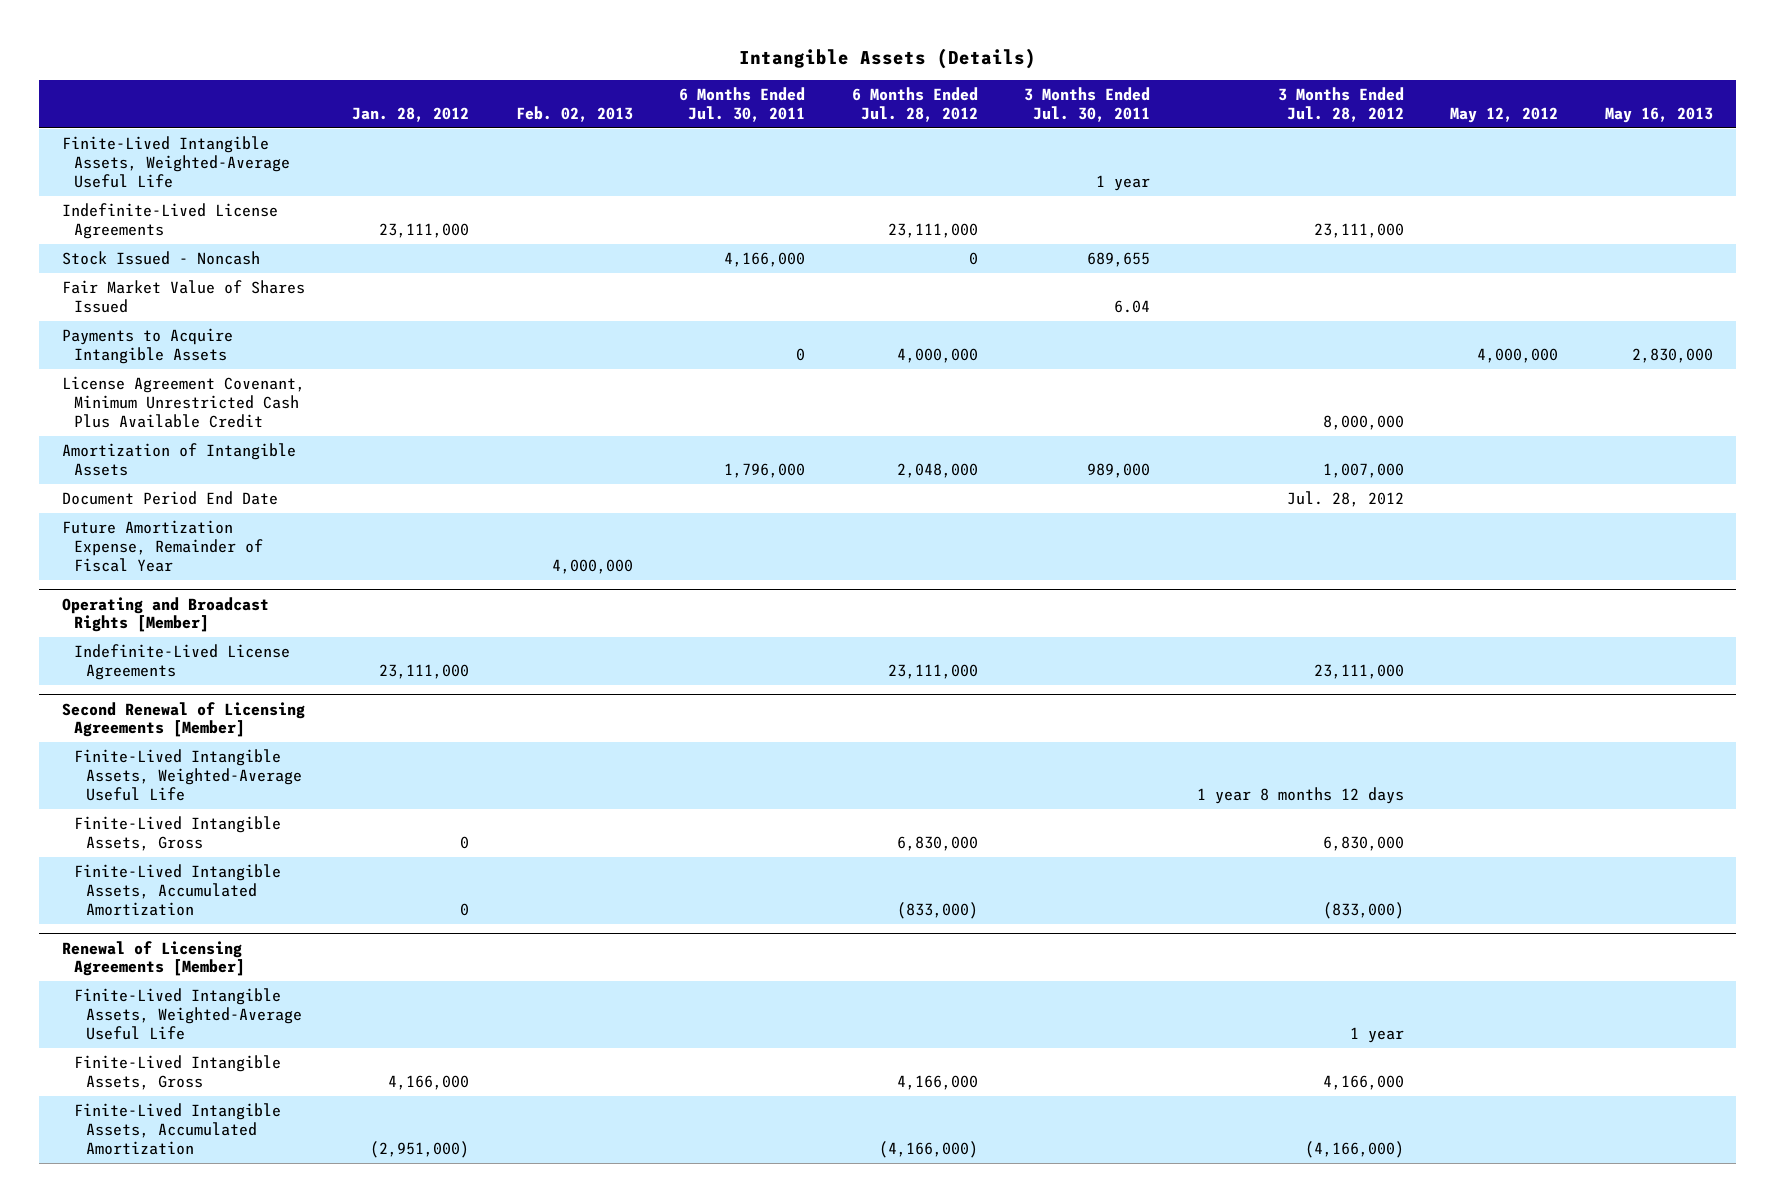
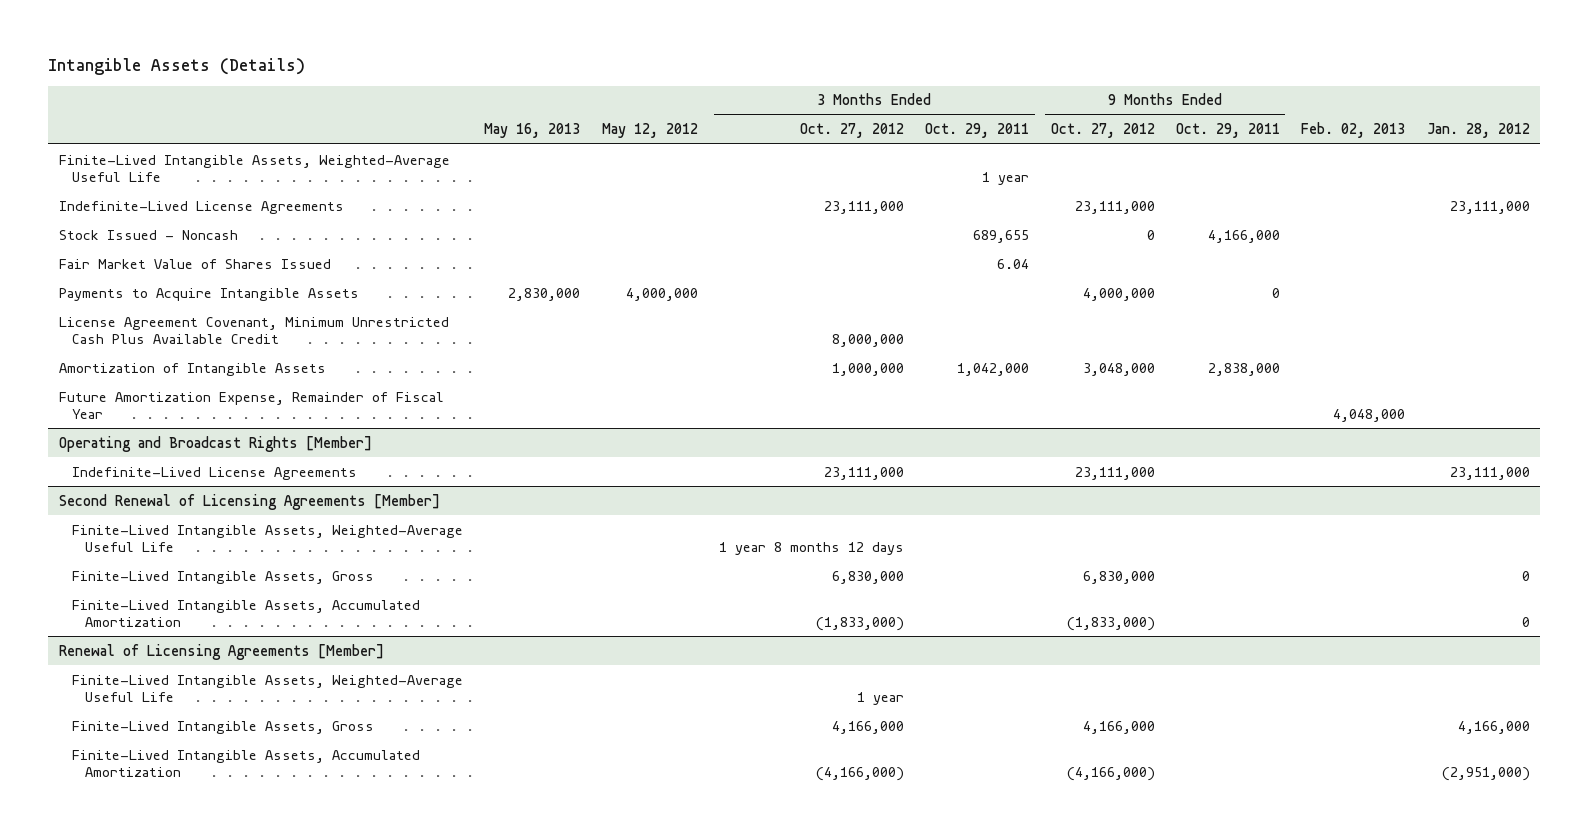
- | Jan. 28, 2012 | Feb. 02, 2013 | 6 Months Ended Jul. 30, 2011 | 6 Months Ended Jul. 28, 2012 | 3 Months Ended Jul. 30, 2011 | 3 Months Ended Jul. 28, 2012 | May 12, 2012 | May 16, 2013
+ | May 16, 2013 | May 12, 2012 | 3 Months Ended Oct. 27, 2012 | 3 Months Ended Oct. 29, 2011 | 9 Months Ended Oct. 27, 2012 | 9 Months Ended Oct. 29, 2011 | Feb. 02, 2013 | Jan. 28, 2012
- Document Period End Date | | | | | | Jul. 28, 2012 | |
- Future Amortization Expense, Remainder of Fiscal Year | | 4,000,000 | | | | | |
+ Future Amortization Expense, Remainder of Fiscal Year | | | | | | | 4,048,000 |

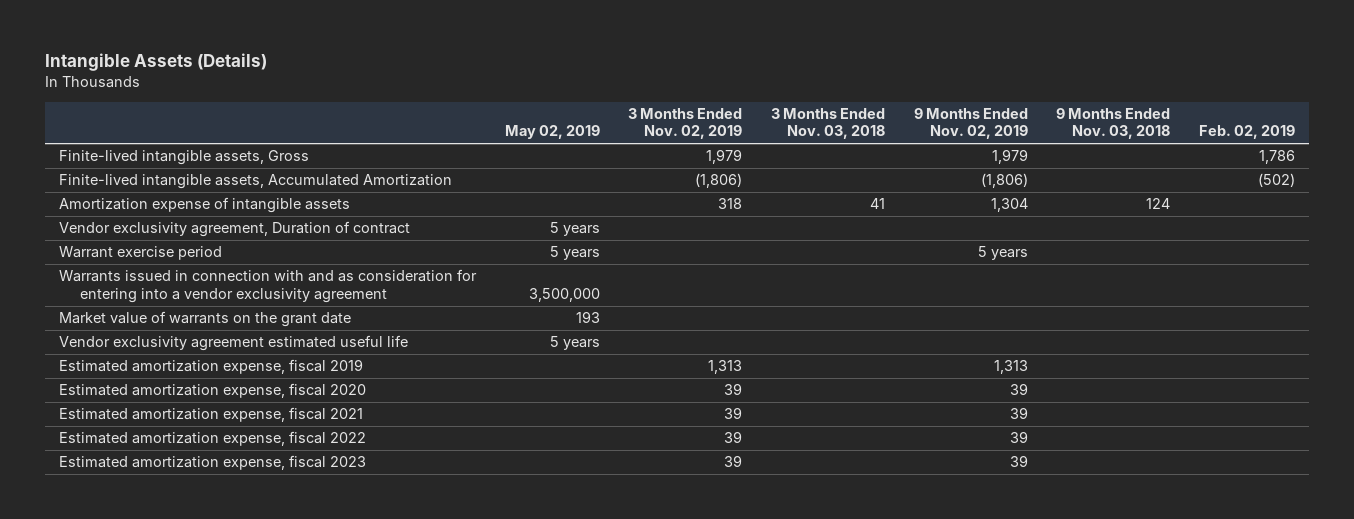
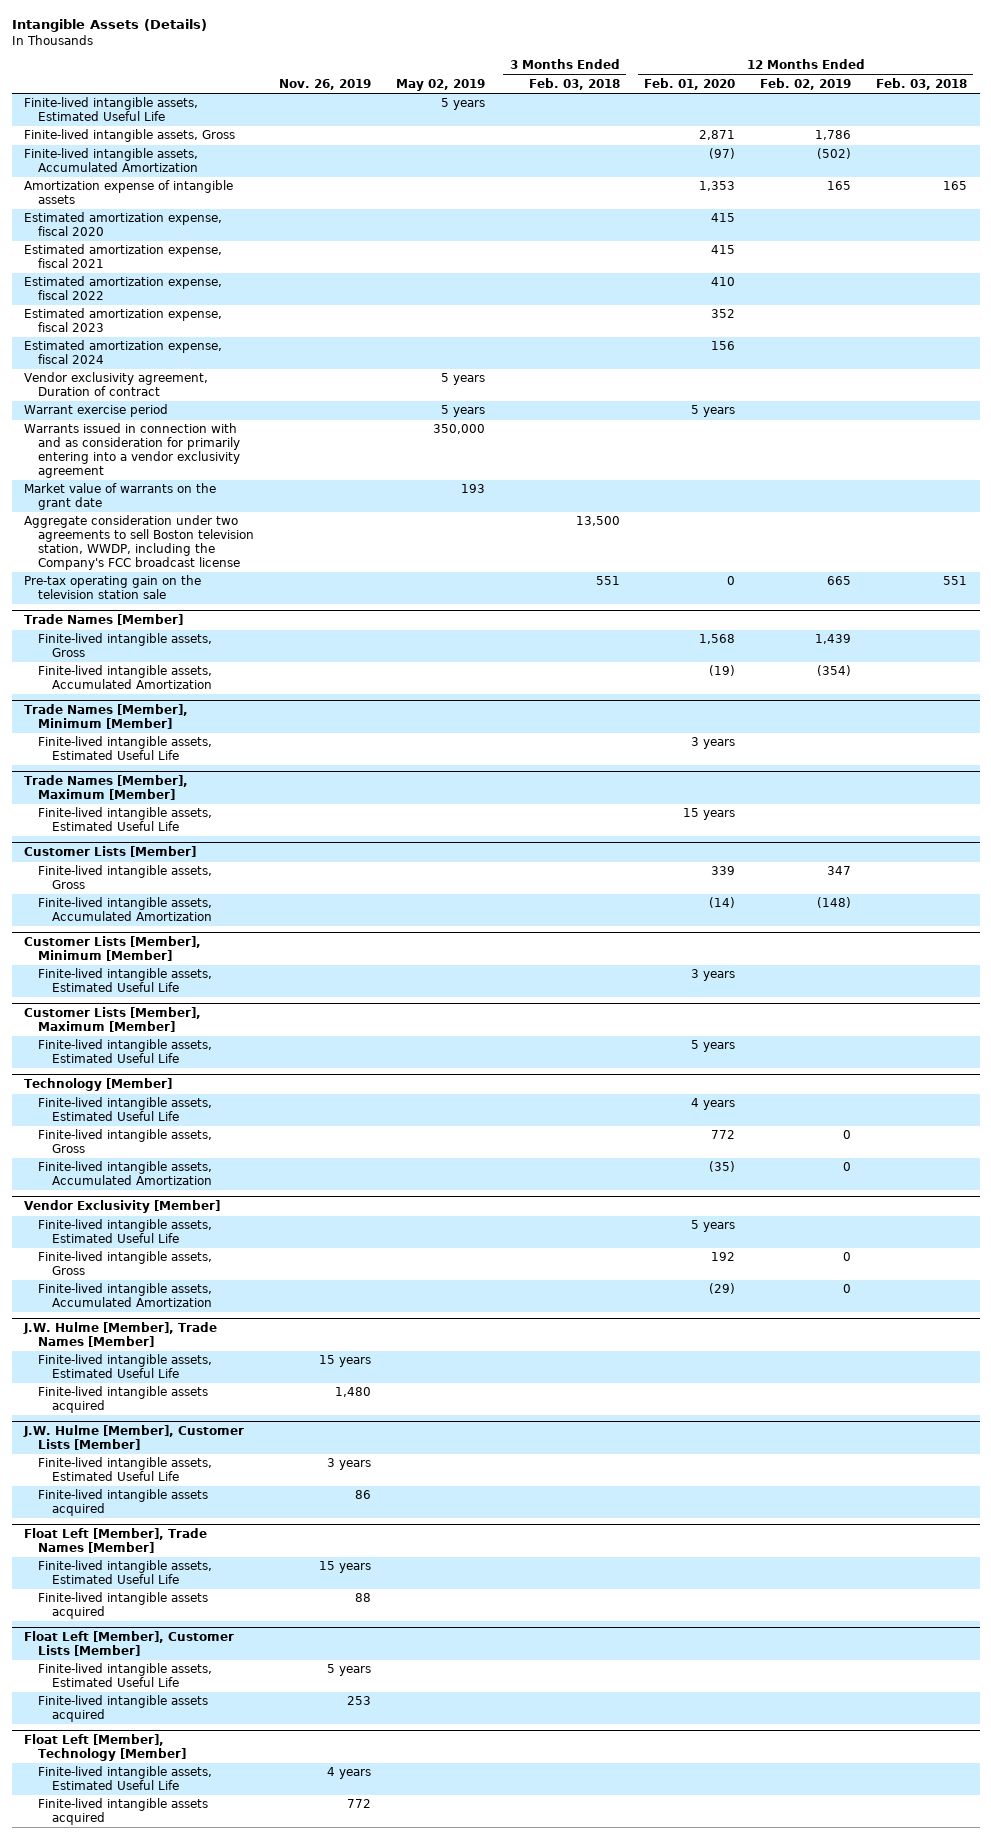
- | May 02, 2019 | 3 Months Ended Nov. 02, 2019 | 3 Months Ended Nov. 03, 2018 | 9 Months Ended Nov. 02, 2019 | 9 Months Ended Nov. 03, 2018 | Feb. 02, 2019
+ | Nov. 26, 2019 | May 02, 2019 | 3 Months Ended Feb. 03, 2018 | 12 Months Ended Feb. 01, 2020 | 12 Months Ended Feb. 02, 2019 | 12 Months Ended Feb. 03, 2018
+ Finite-lived intangible assets, Estimated Useful Life | | 5 years | | | |
- Warrants issued in connection with and as consideration for entering into a vendor exclusivity agreement | 3,500,000 | | | | |
- Vendor exclusivity agreement estimated useful life | 5 years | | | | |
- Estimated amortization expense, fiscal 2019 | | 1,313 | | 1,313 | |
+ Estimated amortization expense, fiscal 2024 | | | | 156 | |
moved down: Vendor exclusivity agreement, Duration of contract | | 5 years | | | |
moved down: Warrant exercise period | | 5 years | | 5 years | |
+ Warrants issued in connection with and as consideration for primarily entering into a vendor exclusivity agreement | | 350,000 | | | |
moved down: Market value of warrants on the grant date | | 193 | | | |
+ Aggregate consideration under two agreements to sell Boston television station, WWDP, including the Company's FCC broadcast license | | | 13,500 | | |
+ Pre-tax operating gain on the television station sale | | | 551 | 0 | 665 | 551
+ Trade Names [Member]
+ Finite-lived intangible assets, Gross | | | | 1,568 | 1,439 |
+ Finite-lived intangible assets, Accumulated Amortization | | | | (19) | (354) |
+ Trade Names [Member], Minimum [Member]
+ Finite-lived intangible assets, Estimated Useful Life | | | | 3 years | |
+ Trade Names [Member], Maximum [Member]
+ Finite-lived intangible assets, Estimated Useful Life | | | | 15 years | |
+ Customer Lists [Member]
+ Finite-lived intangible assets, Gross | | | | 339 | 347 |
+ Finite-lived intangible assets, Accumulated Amortization | | | | (14) | (148) |
+ Customer Lists [Member], Minimum [Member]
+ Finite-lived intangible assets, Estimated Useful Life | | | | 3 years | |
+ Customer Lists [Member], Maximum [Member]
+ Finite-lived intangible assets, Estimated Useful Life | | | | 5 years | |
+ Technology [Member]
+ Finite-lived intangible assets, Estimated Useful Life | | | | 4 years | |
+ Finite-lived intangible assets, Gross | | | | 772 | 0 |
+ Finite-lived intangible assets, Accumulated Amortization | | | | (35) | 0 |
+ Vendor Exclusivity [Member]
+ Finite-lived intangible assets, Estimated Useful Life | | | | 5 years | |
+ Finite-lived intangible assets, Gross | | | | 192 | 0 |
+ Finite-lived intangible assets, Accumulated Amortization | | | | (29) | 0 |
+ J.W. Hulme [Member], Trade Names [Member]
+ Finite-lived intangible assets, Estimated Useful Life | 15 years | | | | |
+ Finite-lived intangible assets acquired | 1,480 | | | | |
+ J.W. Hulme [Member], Customer Lists [Member]
+ Finite-lived intangible assets, Estimated Useful Life | 3 years | | | | |
+ Finite-lived intangible assets acquired | 86 | | | | |
+ Float Left [Member], Trade Names [Member]
+ Finite-lived intangible assets, Estimated Useful Life | 15 years | | | | |
+ Finite-lived intangible assets acquired | 88 | | | | |
+ Float Left [Member], Customer Lists [Member]
+ Finite-lived intangible assets, Estimated Useful Life | 5 years | | | | |
+ Finite-lived intangible assets acquired | 253 | | | | |
+ Float Left [Member], Technology [Member]
+ Finite-lived intangible assets, Estimated Useful Life | 4 years | | | | |
+ Finite-lived intangible assets acquired | 772 | | | | |

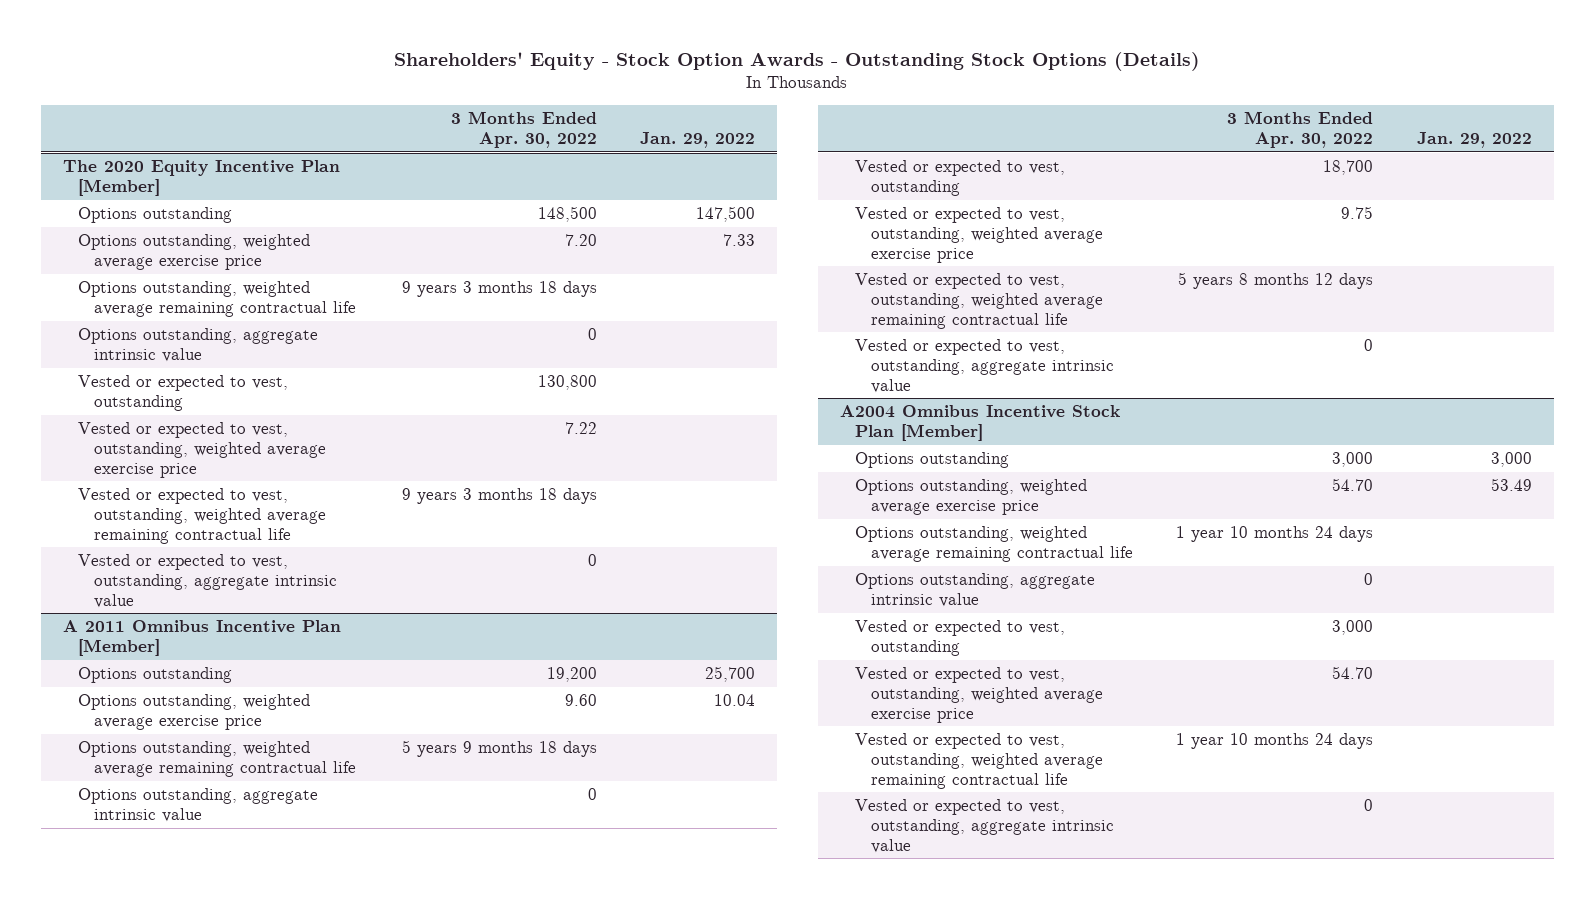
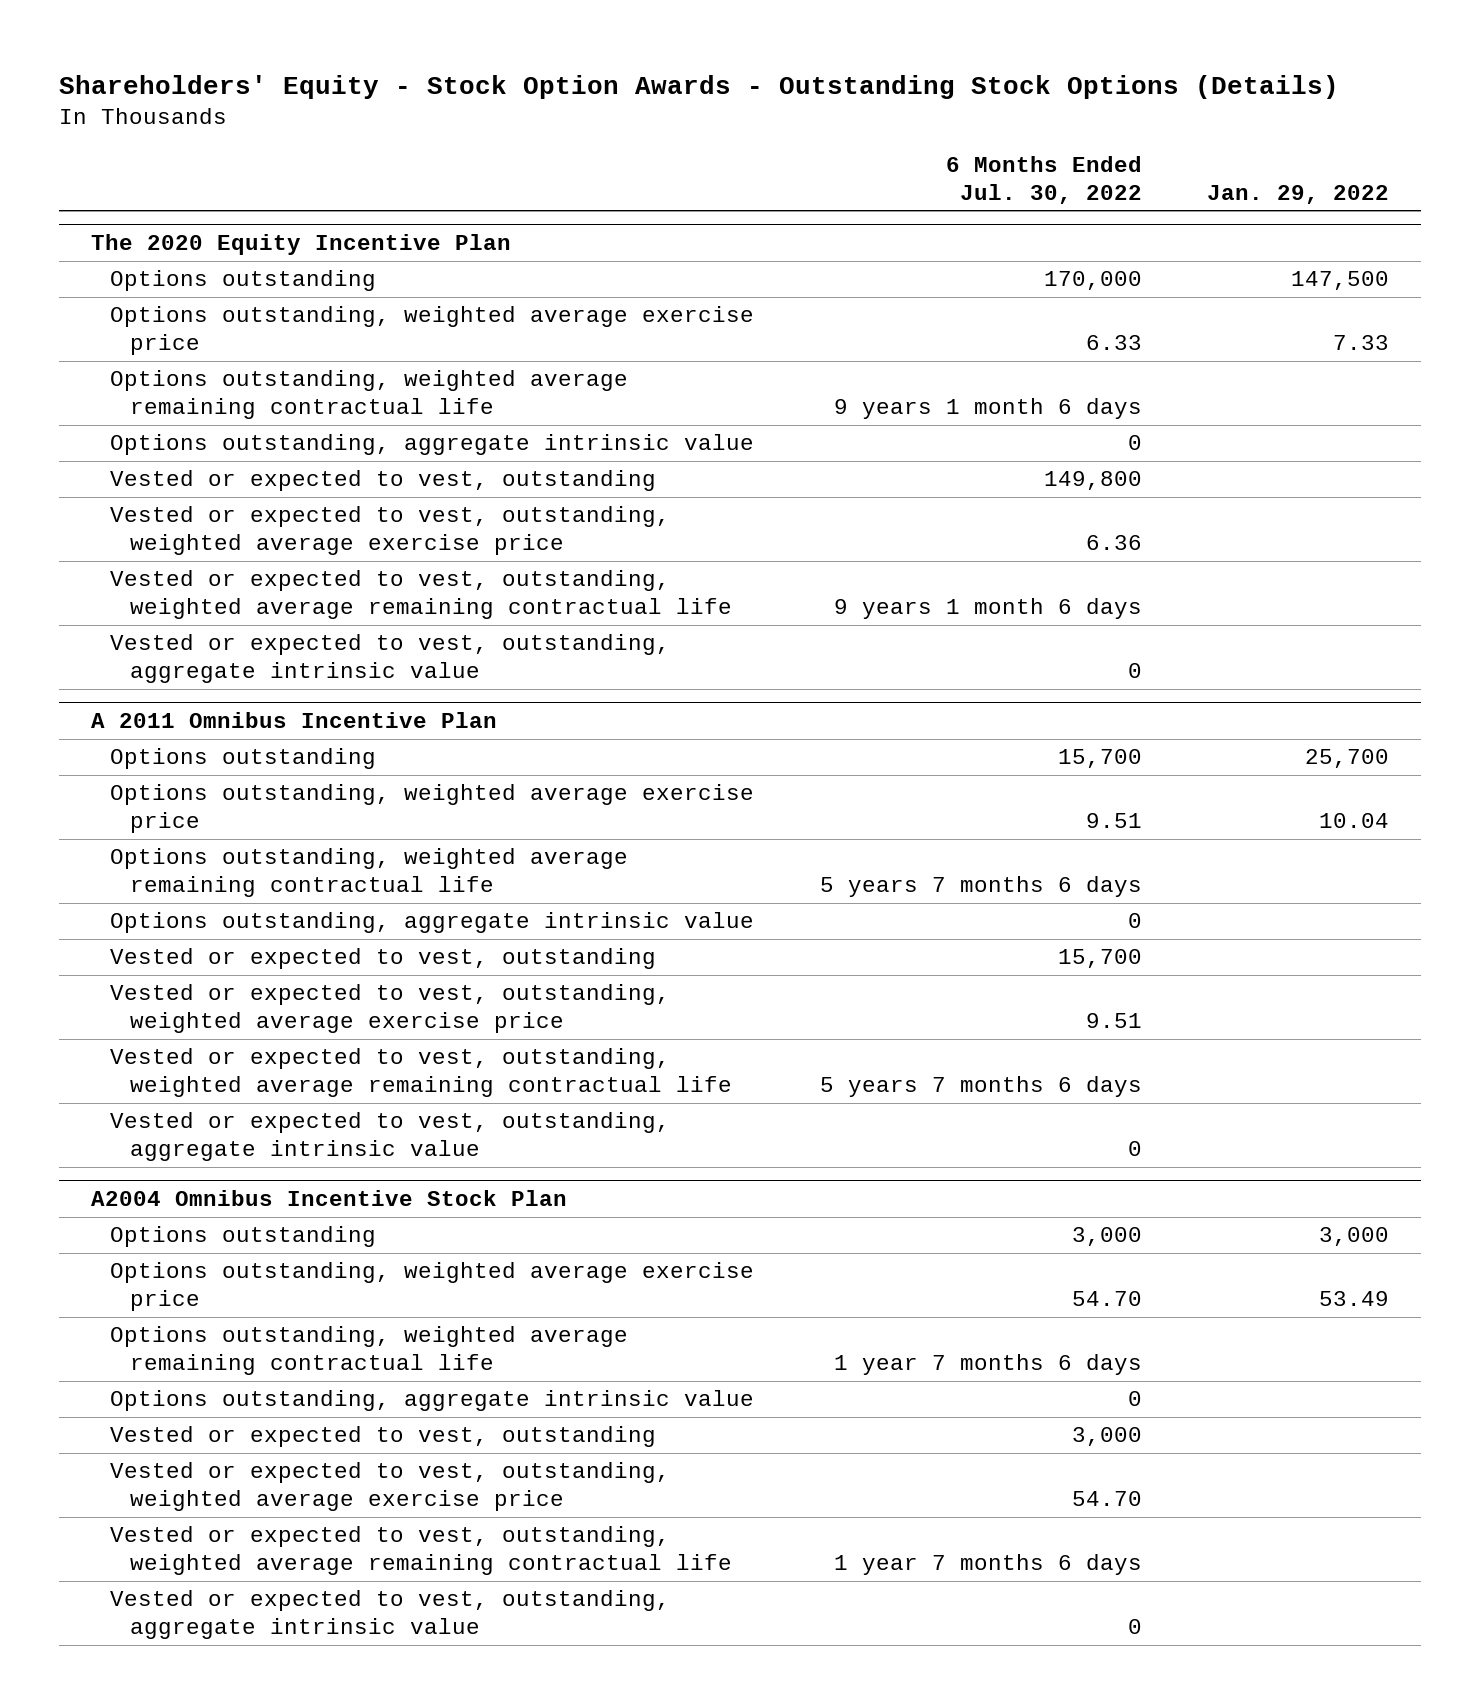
- | 3 Months Ended Apr. 30, 2022 | Jan. 29, 2022
+ | 6 Months Ended Jul. 30, 2022 | Jan. 29, 2022
- The 2020 Equity Incentive Plan [Member]
+ The 2020 Equity Incentive Plan
- A 2011 Omnibus Incentive Plan [Member]
+ A 2011 Omnibus Incentive Plan
- A2004 Omnibus Incentive Stock Plan [Member]
+ A2004 Omnibus Incentive Stock Plan

